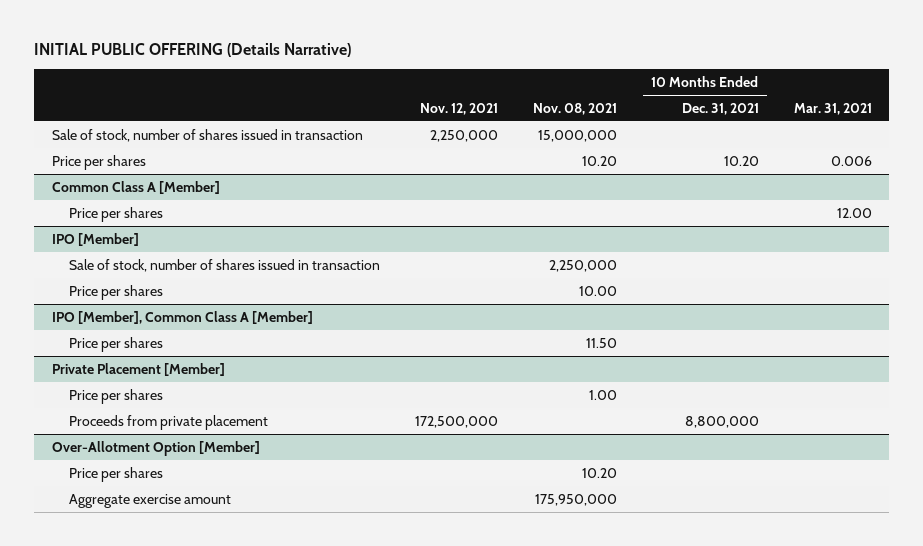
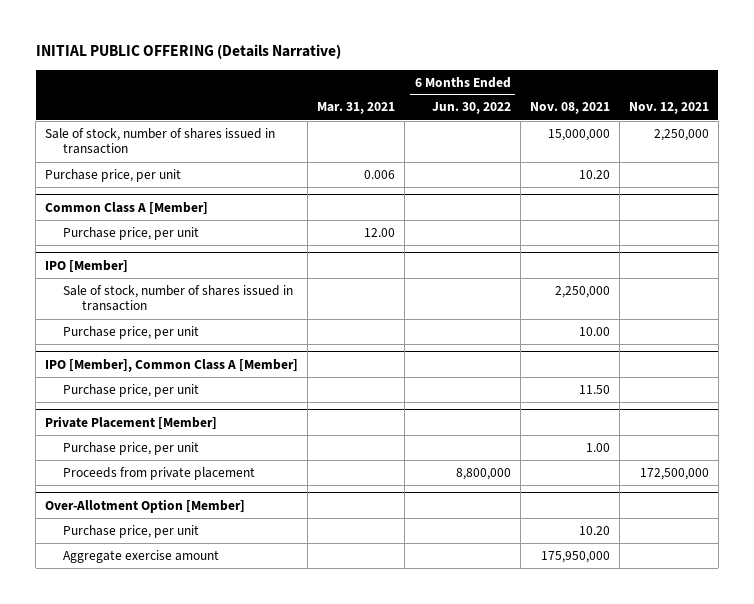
- | Nov. 12, 2021 | Nov. 08, 2021 | 10 Months Ended Dec. 31, 2021 | Mar. 31, 2021
+ | Mar. 31, 2021 | 6 Months Ended Jun. 30, 2022 | Nov. 08, 2021 | Nov. 12, 2021
- Price per shares | | 10.20 | 10.20 | 0.006
+ Purchase price, per unit | 0.006 | | 10.20 |
@ Common Class A [Member]
- Price per shares | | | | 12.00
+ Purchase price, per unit | 12.00 | | |
@ IPO [Member]
- Price per shares | | 10.00 | |
+ Purchase price, per unit | | | 10.00 |
@ IPO [Member], Common Class A [Member]
- Price per shares | | 11.50 | |
+ Purchase price, per unit | | | 11.50 |
@ Private Placement [Member]
- Price per shares | | 1.00 | |
+ Purchase price, per unit | | | 1.00 |
@ Over-Allotment Option [Member]
- Price per shares | | 10.20 | |
+ Purchase price, per unit | | | 10.20 |

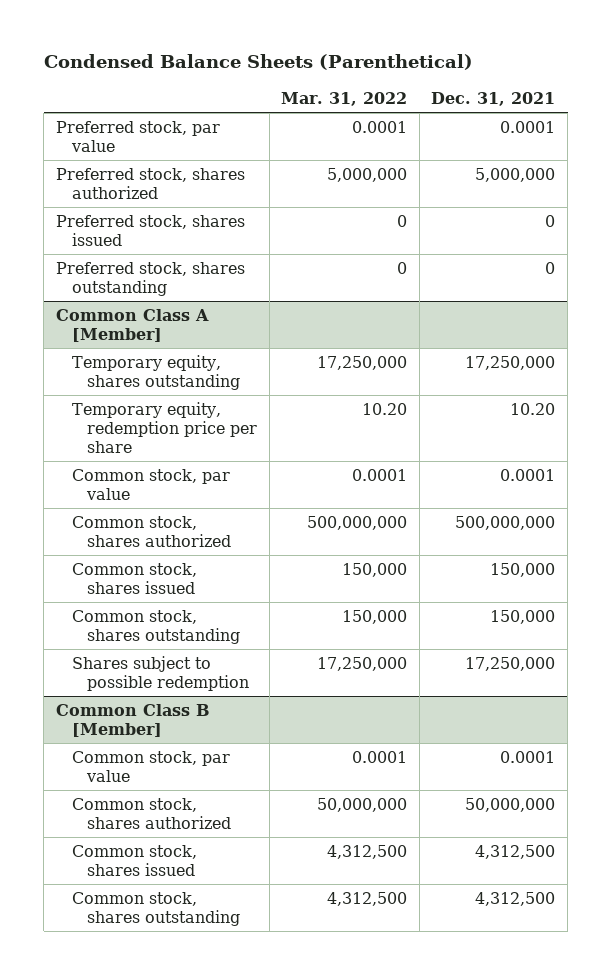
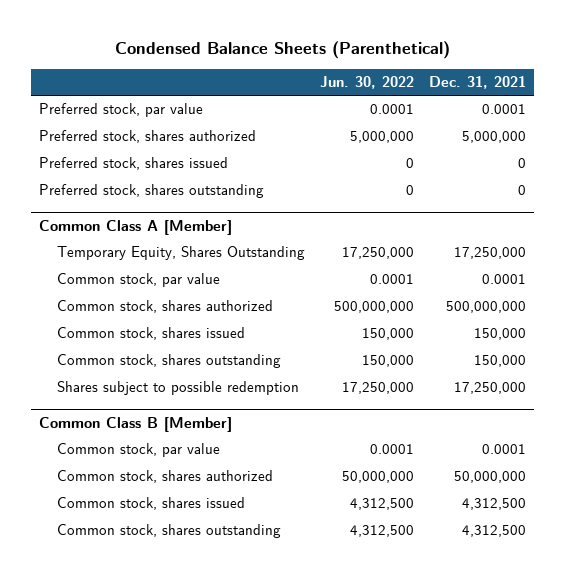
- | Mar. 31, 2022 | Dec. 31, 2021
+ | Jun. 30, 2022 | Dec. 31, 2021
@ Common Class A [Member]
- Temporary equity, shares outstanding | 17,250,000 | 17,250,000
- Temporary equity, redemption price per share | 10.20 | 10.20
+ Temporary Equity, Shares Outstanding | 17,250,000 | 17,250,000

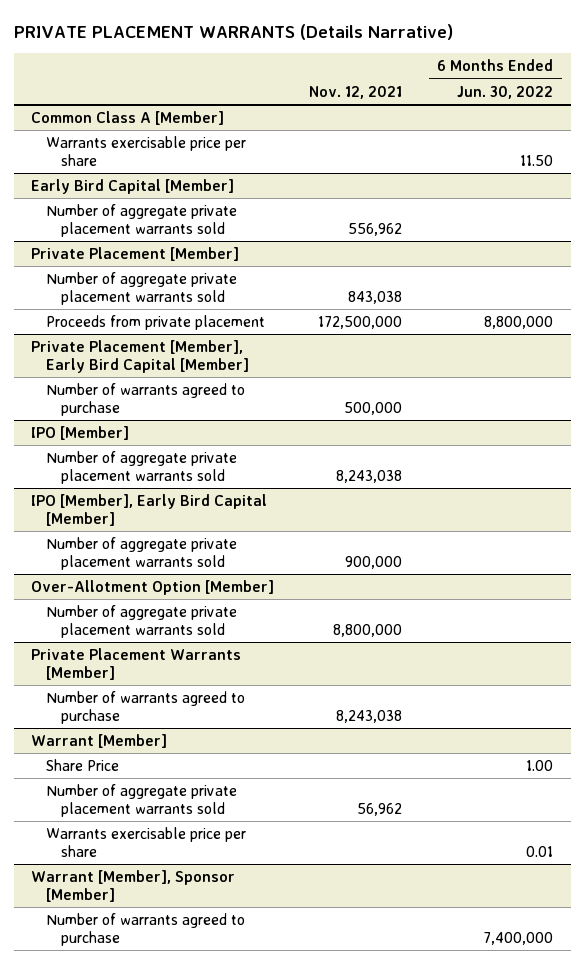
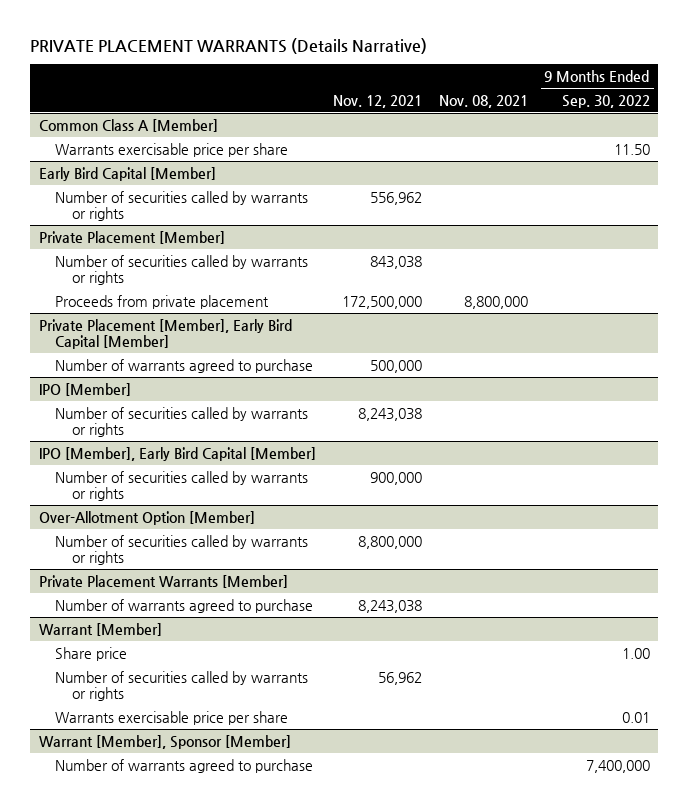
- | Nov. 12, 2021 | 6 Months Ended Jun. 30, 2022
+ | Nov. 12, 2021 | Nov. 08, 2021 | 9 Months Ended Sep. 30, 2022
@ Early Bird Capital [Member]
- Number of aggregate private placement warrants sold | 556,962 |
+ Number of securities called by warrants or rights | 556,962 | |
@ Private Placement [Member]
- Number of aggregate private placement warrants sold | 843,038 |
+ Number of securities called by warrants or rights | 843,038 | |
@ IPO [Member]
- Number of aggregate private placement warrants sold | 8,243,038 |
+ Number of securities called by warrants or rights | 8,243,038 | |
@ IPO [Member], Early Bird Capital [Member]
- Number of aggregate private placement warrants sold | 900,000 |
+ Number of securities called by warrants or rights | 900,000 | |
@ Over-Allotment Option [Member]
- Number of aggregate private placement warrants sold | 8,800,000 |
+ Number of securities called by warrants or rights | 8,800,000 | |
@ Warrant [Member]
- Share Price | | 1.00
- Number of aggregate private placement warrants sold | 56,962 |
+ Share price | | | 1.00
+ Number of securities called by warrants or rights | 56,962 | |

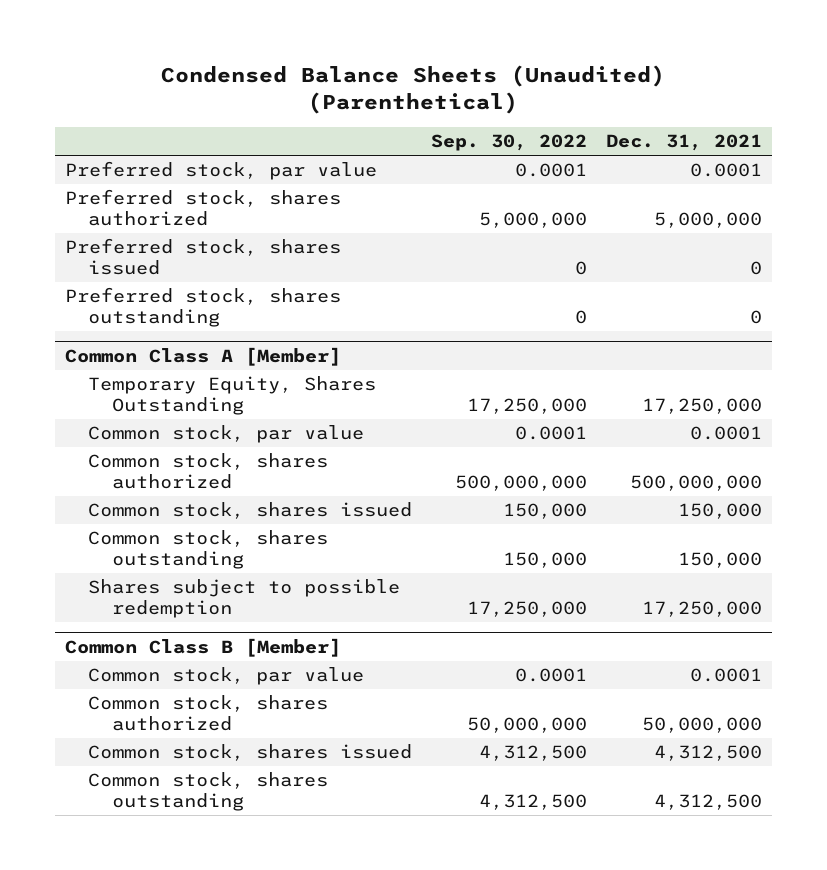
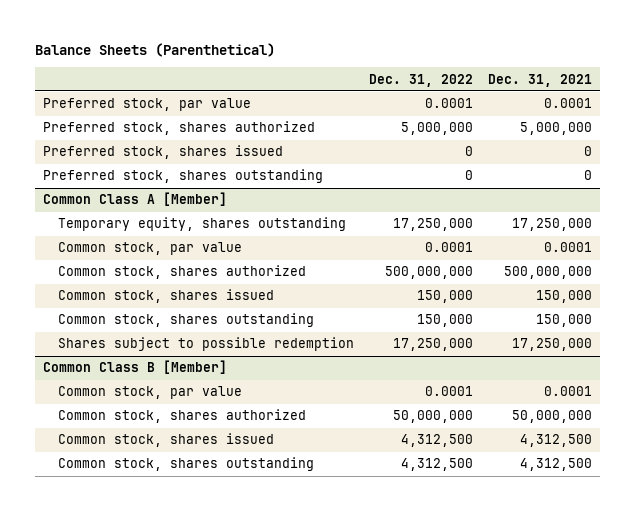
- Condensed Balance Sheets (Unaudited) (Parenthetical)
+ Balance Sheets (Parenthetical)
- | Sep. 30, 2022 | Dec. 31, 2021
+ | Dec. 31, 2022 | Dec. 31, 2021
@ Common Class A [Member]
- Temporary Equity, Shares Outstanding | 17,250,000 | 17,250,000
+ Temporary equity, shares outstanding | 17,250,000 | 17,250,000

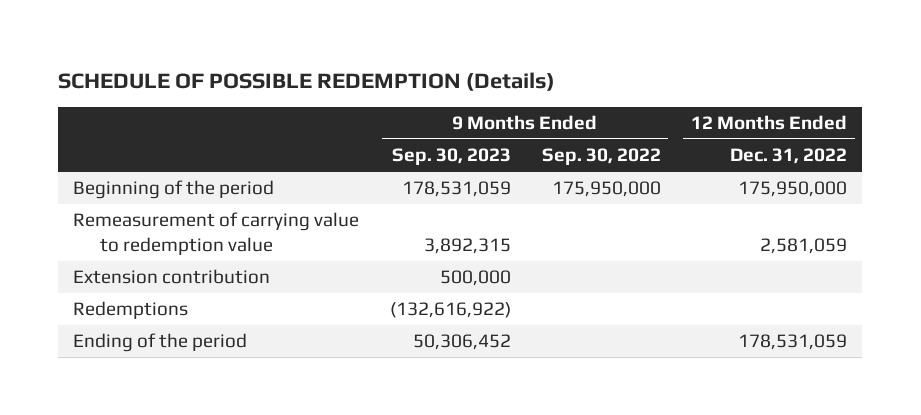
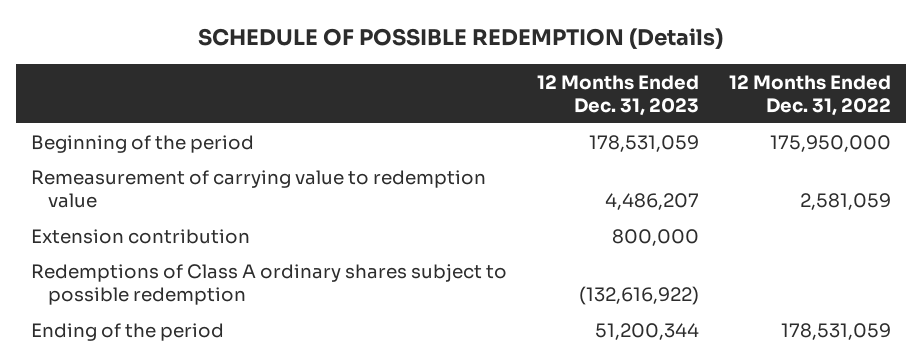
- | 9 Months Ended Sep. 30, 2023 | 9 Months Ended Sep. 30, 2022 | 12 Months Ended Dec. 31, 2022
+ | 12 Months Ended Dec. 31, 2023 | 12 Months Ended Dec. 31, 2022
- Redemptions | (132,616,922) | |
+ Redemptions of Class A ordinary shares subject to possible redemption | (132,616,922) |

